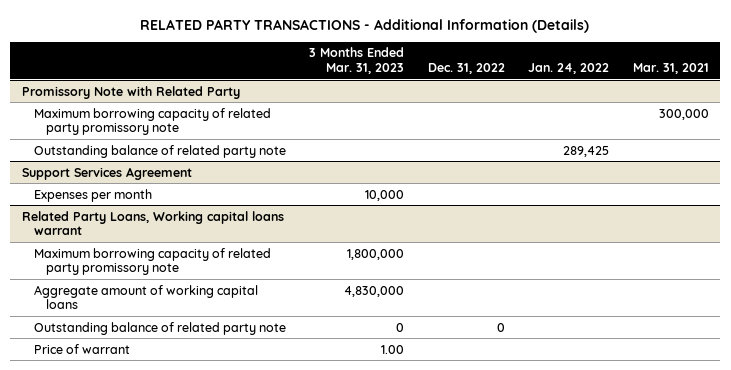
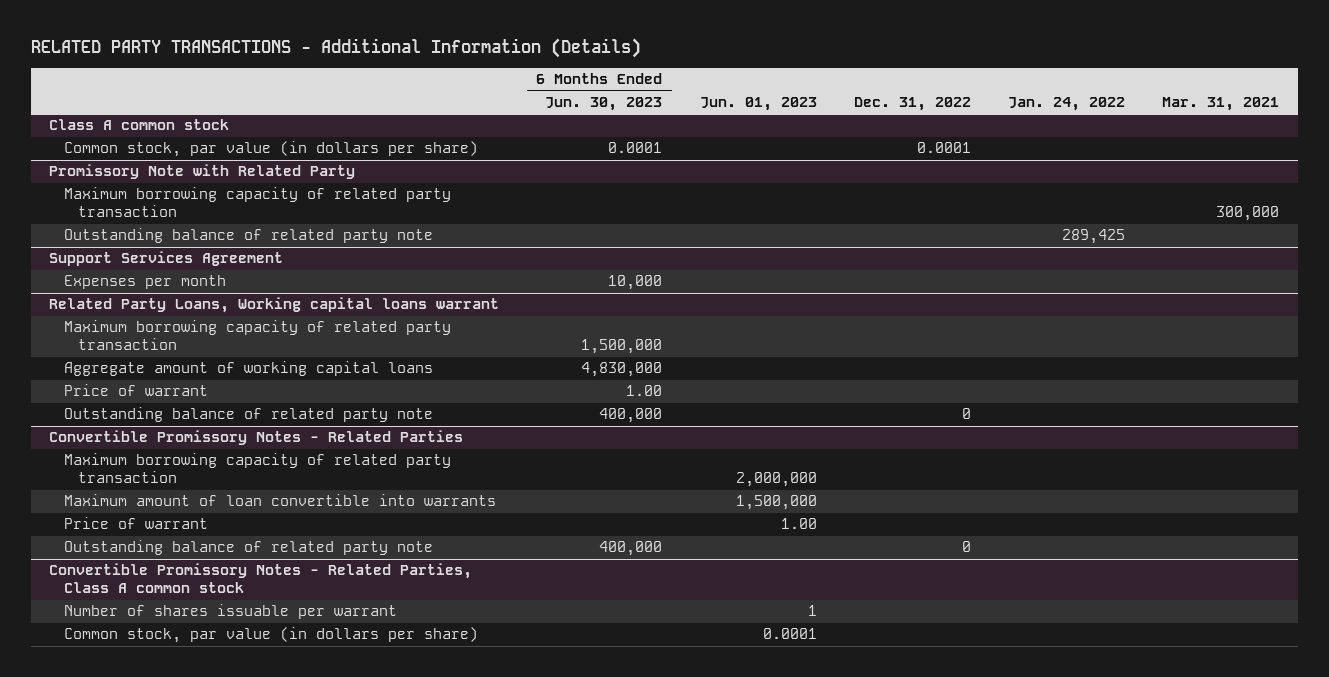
- | 3 Months Ended Mar. 31, 2023 | Dec. 31, 2022 | Jan. 24, 2022 | Mar. 31, 2021
+ | 6 Months Ended Jun. 30, 2023 | Jun. 01, 2023 | Dec. 31, 2022 | Jan. 24, 2022 | Mar. 31, 2021
+ Class A common stock
+ Common stock, par value (in dollars per share) | 0.0001 | | 0.0001 | |
@ Promissory Note with Related Party
- Maximum borrowing capacity of related party promissory note | | | | 300,000
+ Maximum borrowing capacity of related party transaction | | | | | 300,000
@ Related Party Loans, Working capital loans warrant
- Maximum borrowing capacity of related party promissory note | 1,800,000 | | |
+ Maximum borrowing capacity of related party transaction | 1,500,000 | | | |
moved down: Outstanding balance of related party note | 400,000 | | 0 | |
+ Convertible Promissory Notes - Related Parties
+ Maximum borrowing capacity of related party transaction | | 2,000,000 | | |
+ Maximum amount of loan convertible into warrants | | 1,500,000 | | |
+ Price of warrant | | 1.00 | | |
+ Outstanding balance of related party note | 400,000 | | 0 | |
+ Convertible Promissory Notes - Related Parties, Class A common stock
+ Number of shares issuable per warrant | | 1 | | |
+ Common stock, par value (in dollars per share) | | 0.0001 | | |

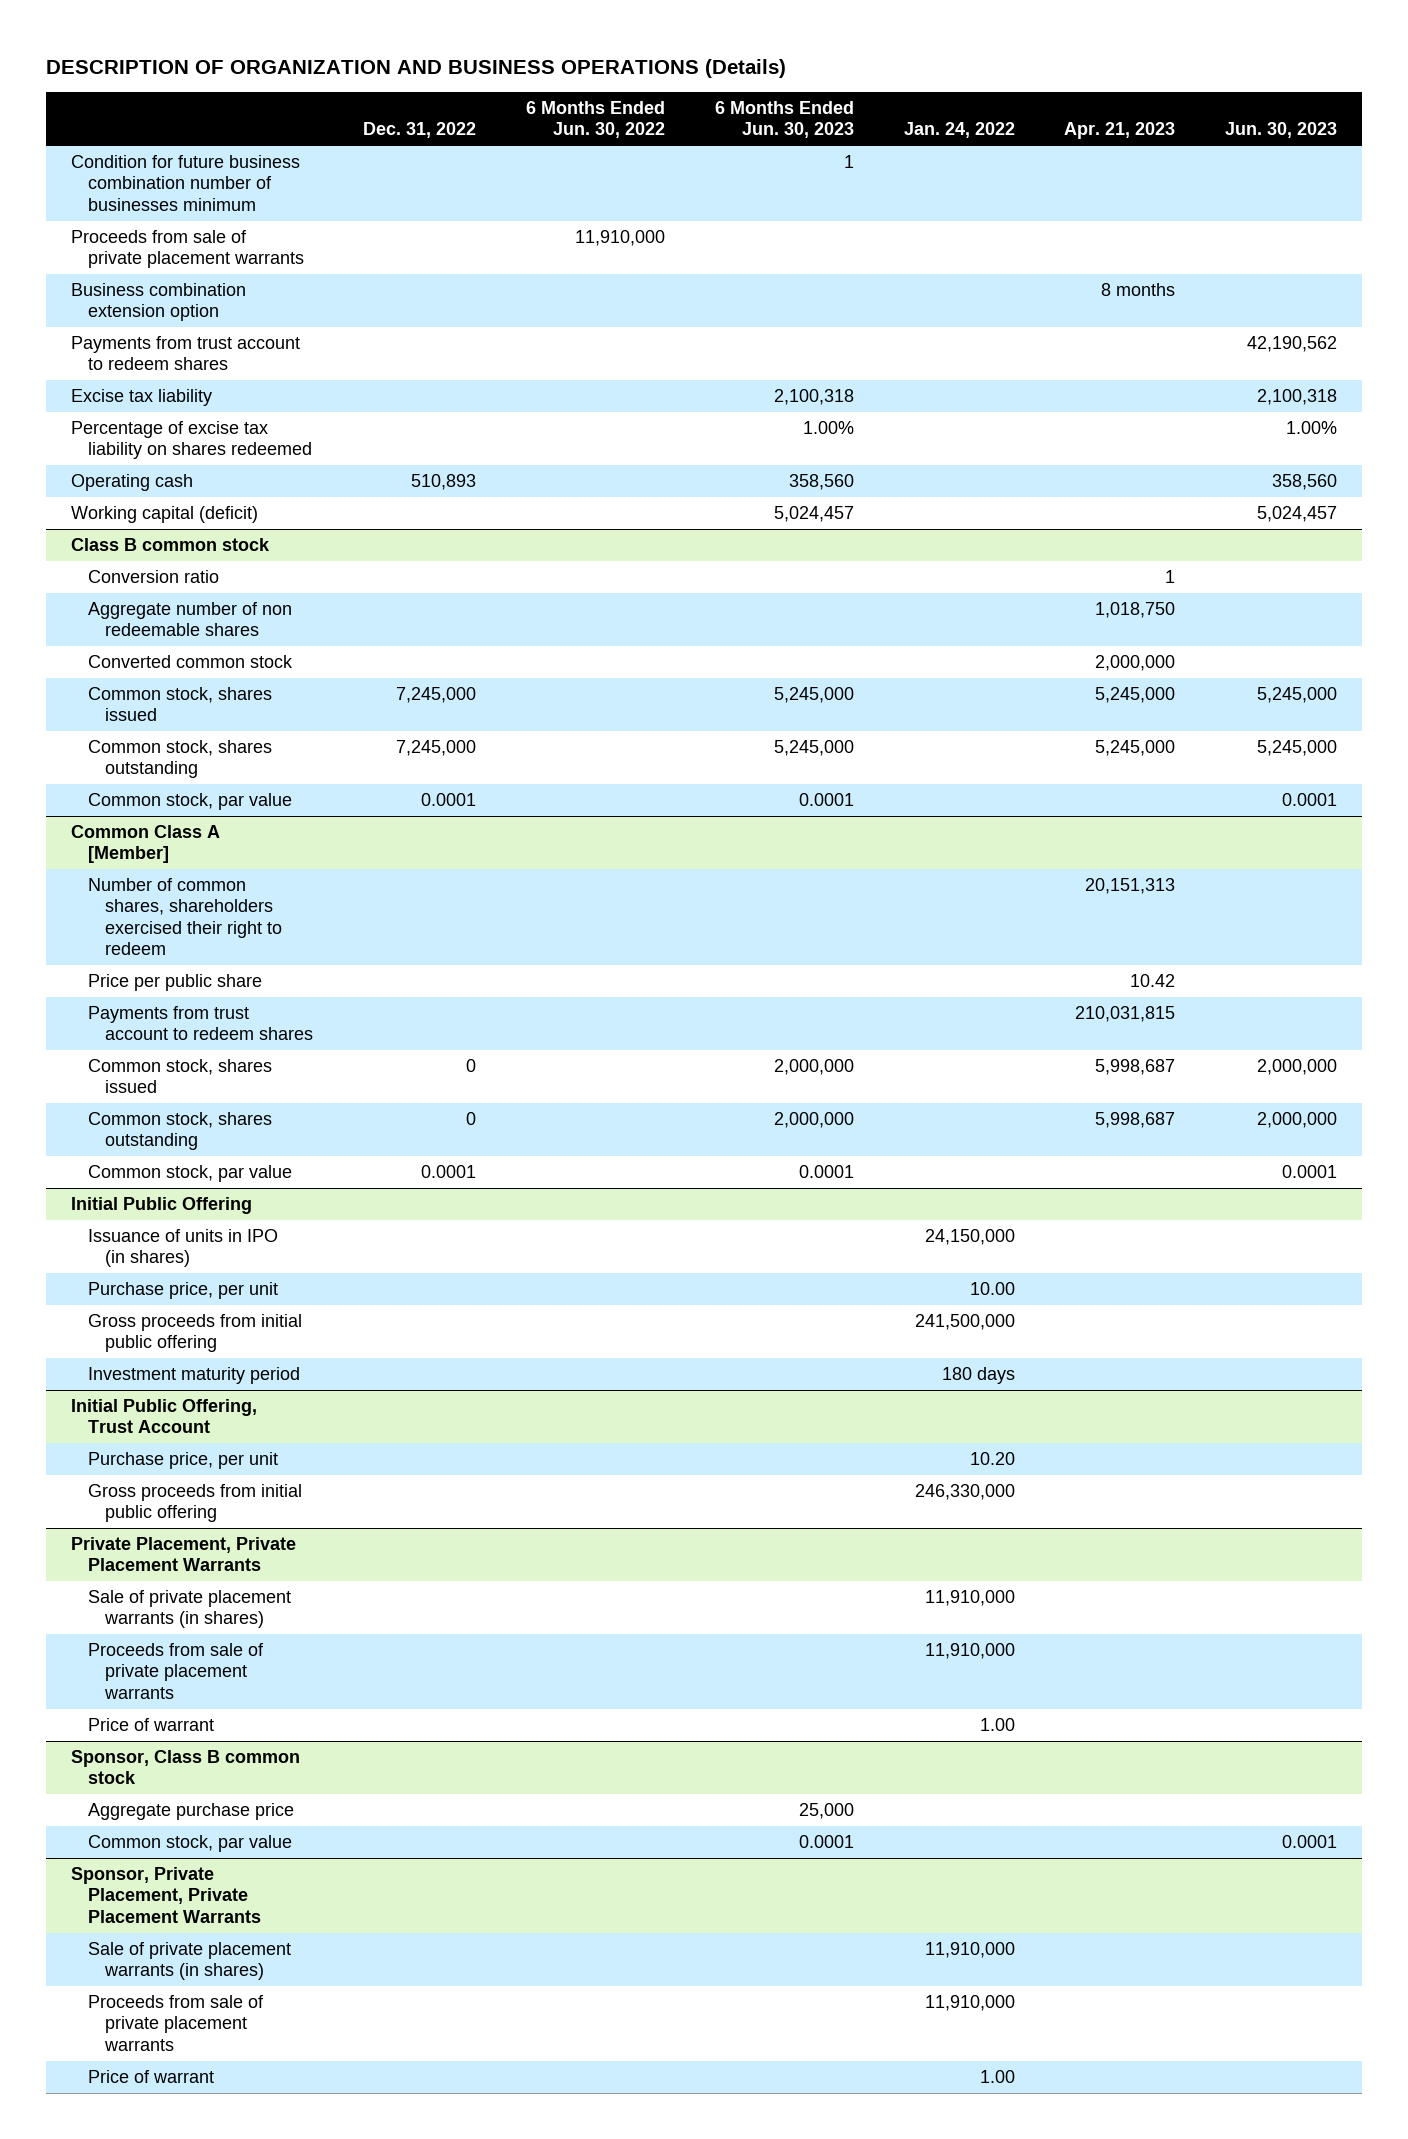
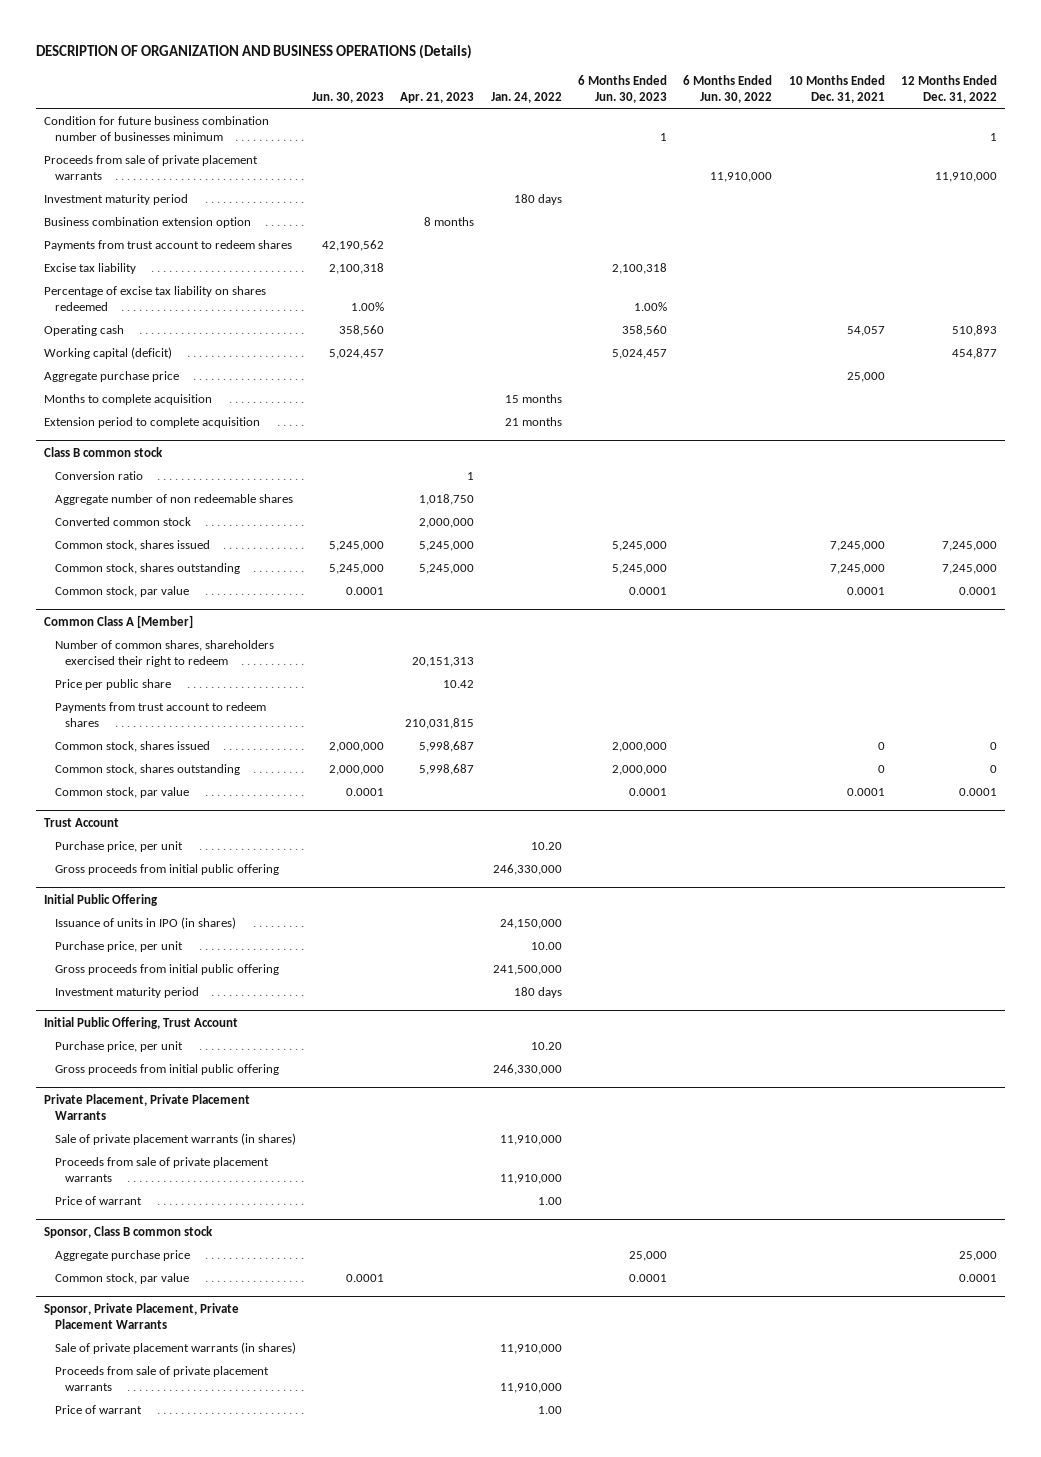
- | Dec. 31, 2022 | 6 Months Ended Jun. 30, 2022 | 6 Months Ended Jun. 30, 2023 | Jan. 24, 2022 | Apr. 21, 2023 | Jun. 30, 2023
+ | Jun. 30, 2023 | Apr. 21, 2023 | Jan. 24, 2022 | 6 Months Ended Jun. 30, 2023 | 6 Months Ended Jun. 30, 2022 | 10 Months Ended Dec. 31, 2021 | 12 Months Ended Dec. 31, 2022
+ Investment maturity period | | | 180 days | | | |
+ Aggregate purchase price | | | | | | 25,000 |
+ Months to complete acquisition | | | 15 months | | | |
+ Extension period to complete acquisition | | | 21 months | | | |
+ Trust Account
+ Purchase price, per unit | | | 10.20 | | | |
+ Gross proceeds from initial public offering | | | 246,330,000 | | | |

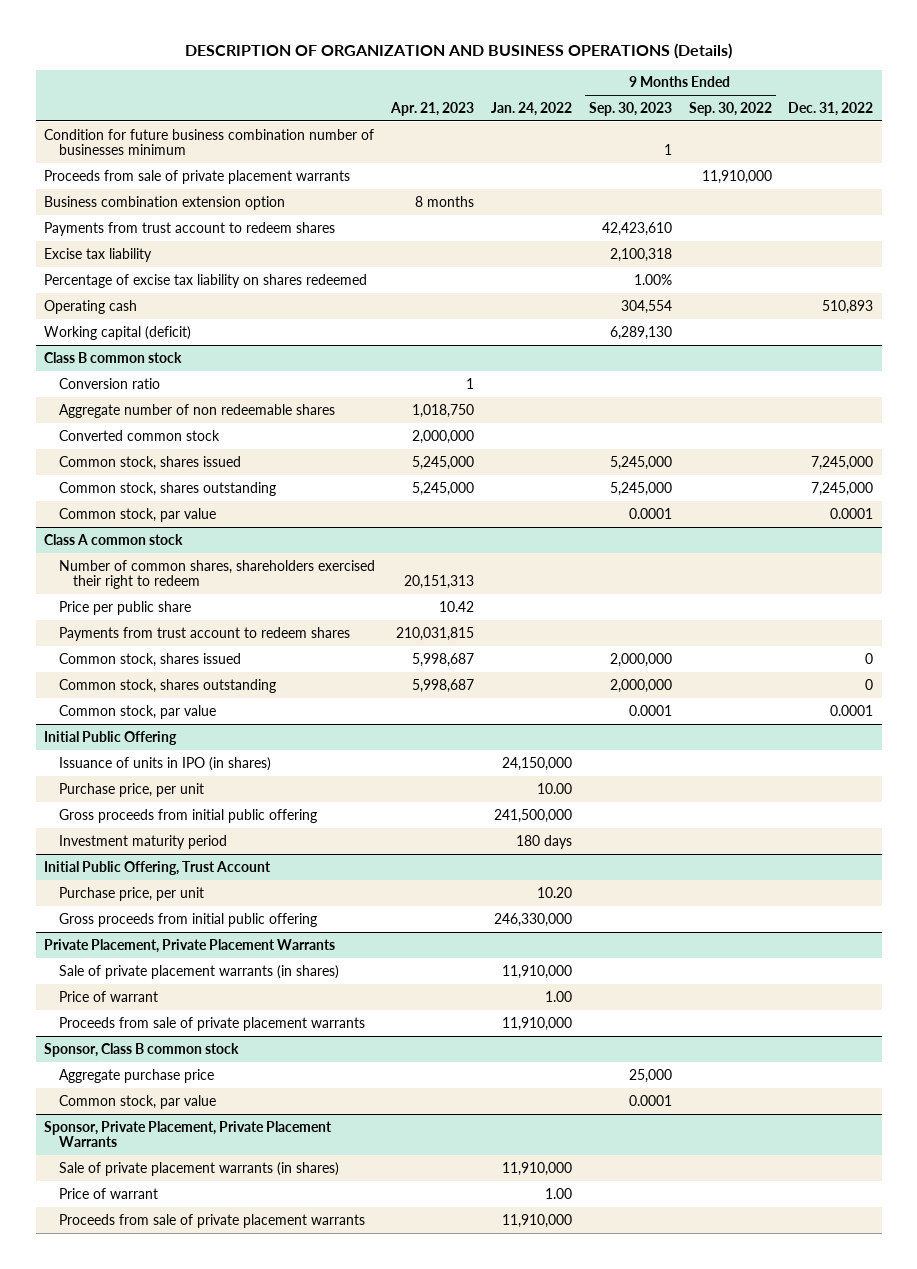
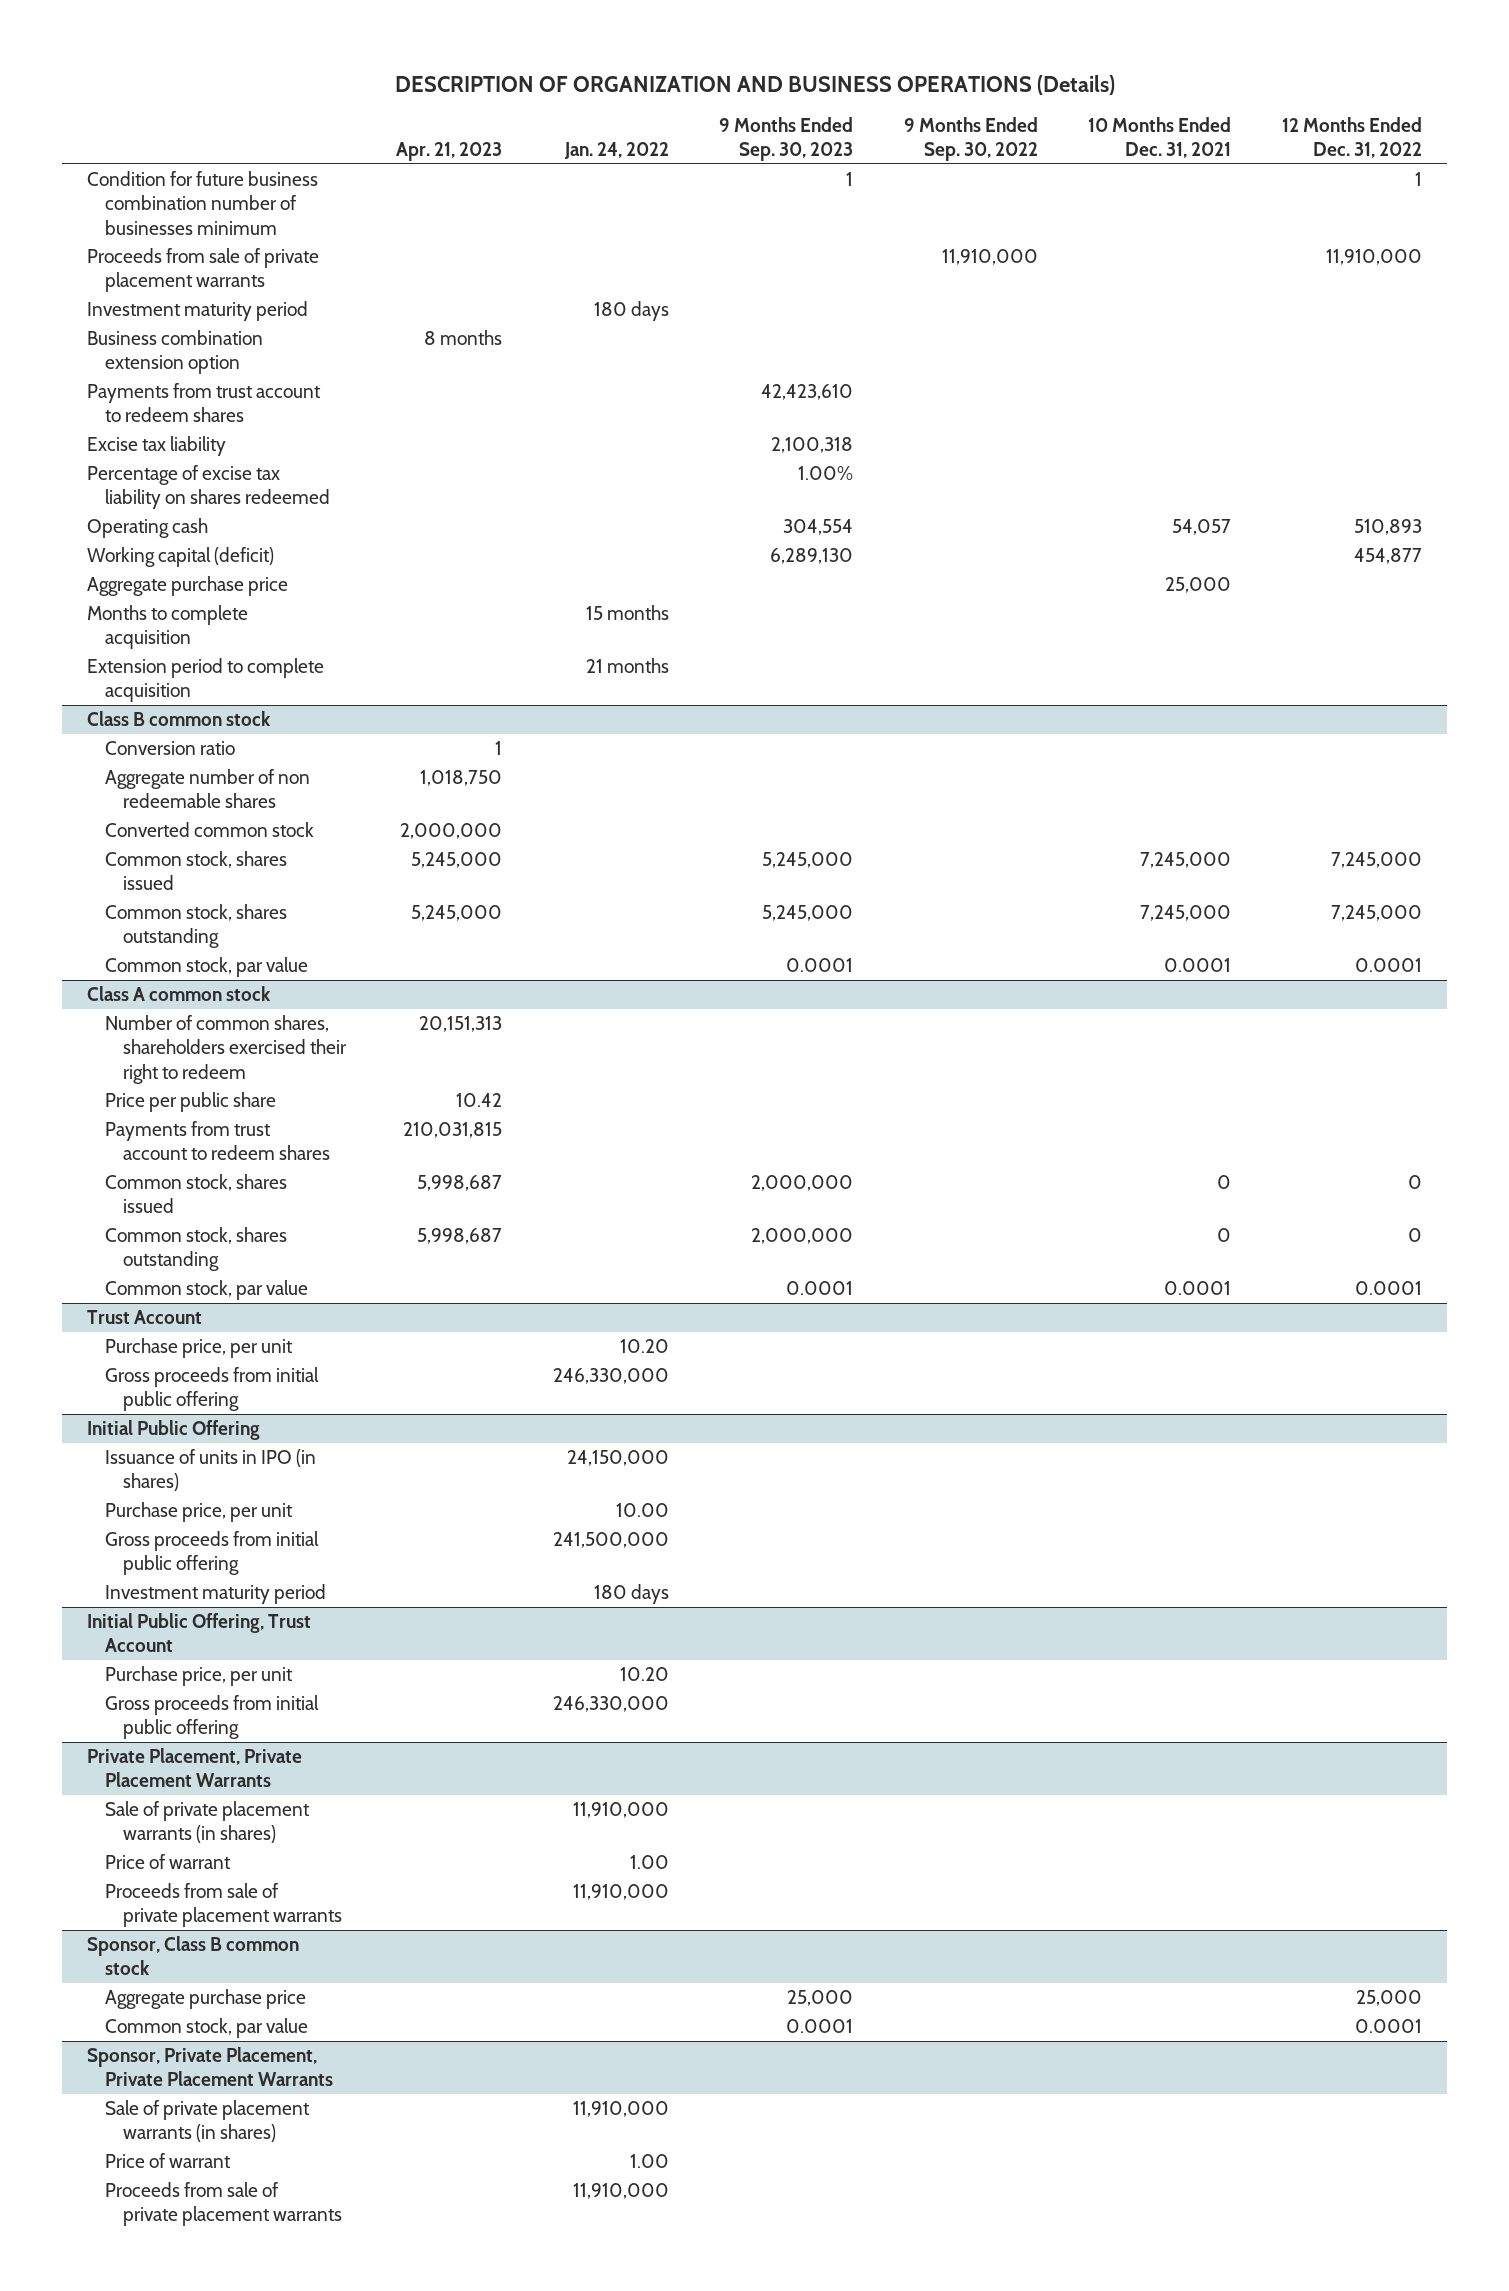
- | Apr. 21, 2023 | Jan. 24, 2022 | 9 Months Ended Sep. 30, 2023 | 9 Months Ended Sep. 30, 2022 | Dec. 31, 2022
+ | Apr. 21, 2023 | Jan. 24, 2022 | 9 Months Ended Sep. 30, 2023 | 9 Months Ended Sep. 30, 2022 | 10 Months Ended Dec. 31, 2021 | 12 Months Ended Dec. 31, 2022
+ Investment maturity period | | 180 days | | | |
+ Aggregate purchase price | | | | | 25,000 |
+ Months to complete acquisition | | 15 months | | | |
+ Extension period to complete acquisition | | 21 months | | | |
+ Trust Account
+ Purchase price, per unit | | 10.20 | | | |
+ Gross proceeds from initial public offering | | 246,330,000 | | | |

